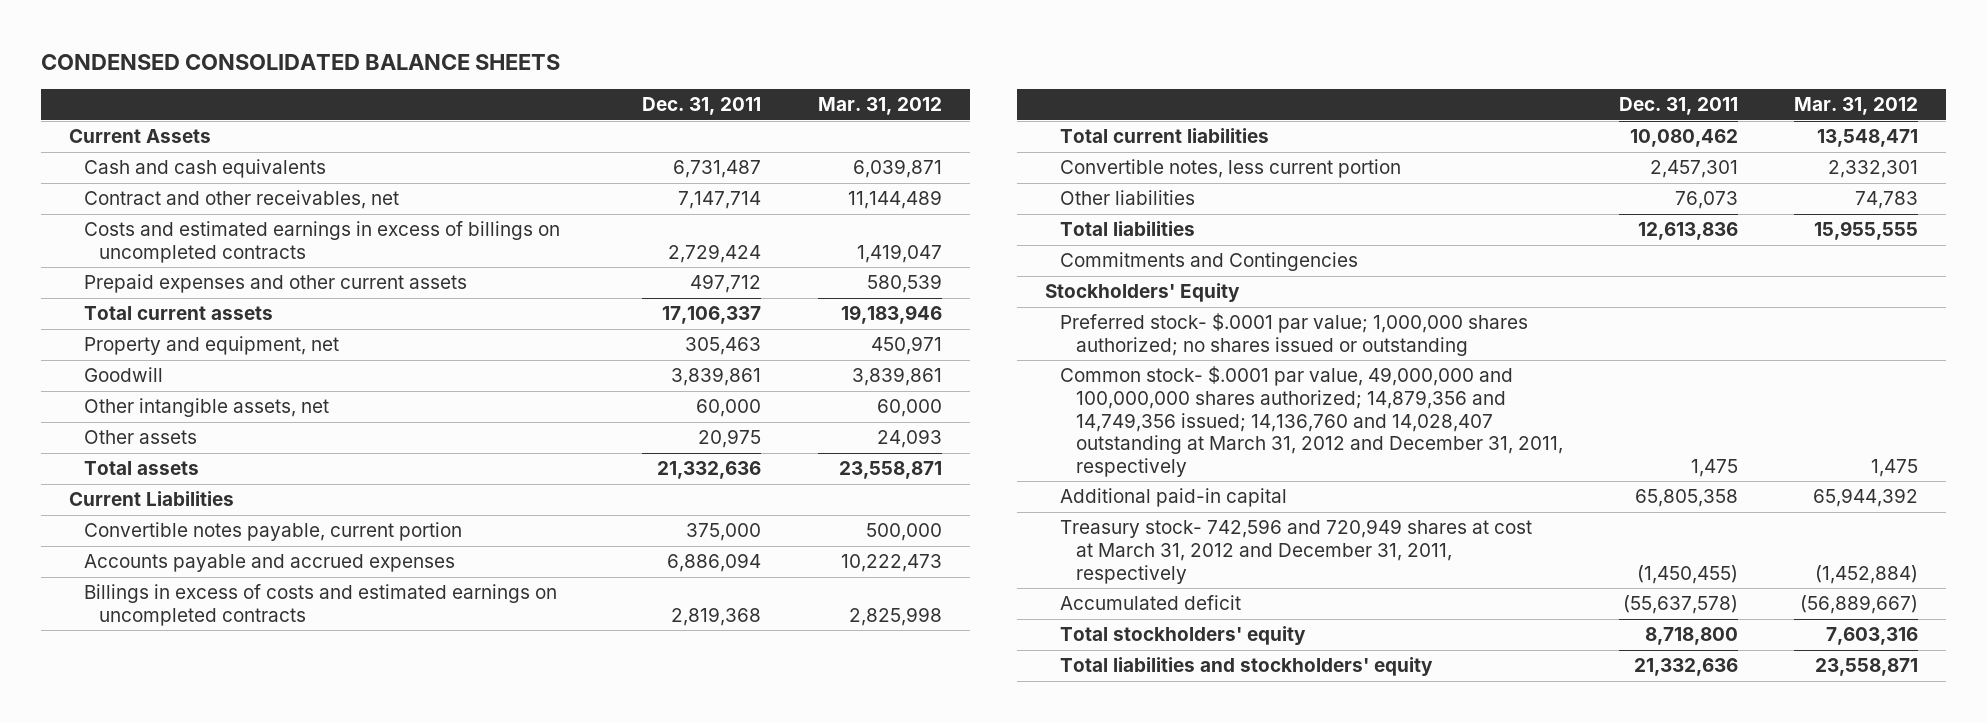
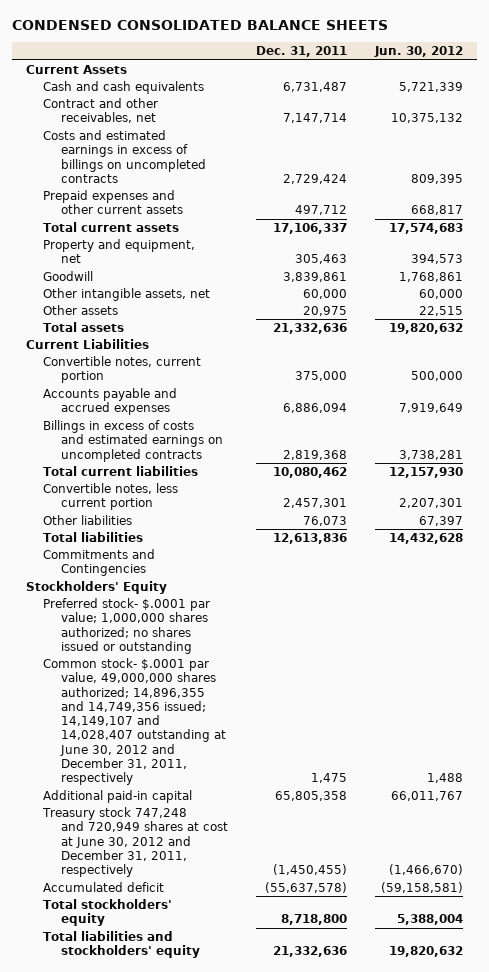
- | Dec. 31, 2011 | Mar. 31, 2012
+ | Dec. 31, 2011 | Jun. 30, 2012
- Convertible notes payable, current portion | 375,000 | 500,000
+ Convertible notes, current portion | 375,000 | 500,000
- Common stock- $.0001 par value, 49,000,000 and 100,000,000 shares authorized; 14,879,356 and 14,749,356 issued; 14,136,760 and 14,028,407 outstanding at March 31, 2012 and December 31, 2011, respectively | 1,475 | 1,475
+ Common stock- $.0001 par value, 49,000,000 shares authorized; 14,896,355 and 14,749,356 issued; 14,149,107 and 14,028,407 outstanding at June 30, 2012 and December 31, 2011, respectively | 1,475 | 1,488
- Treasury stock- 742,596 and 720,949 shares at cost at March 31, 2012 and December 31, 2011, respectively | (1,450,455) | (1,452,884)
+ Treasury stock 747,248 and 720,949 shares at cost at June 30, 2012 and December 31, 2011, respectively | (1,450,455) | (1,466,670)

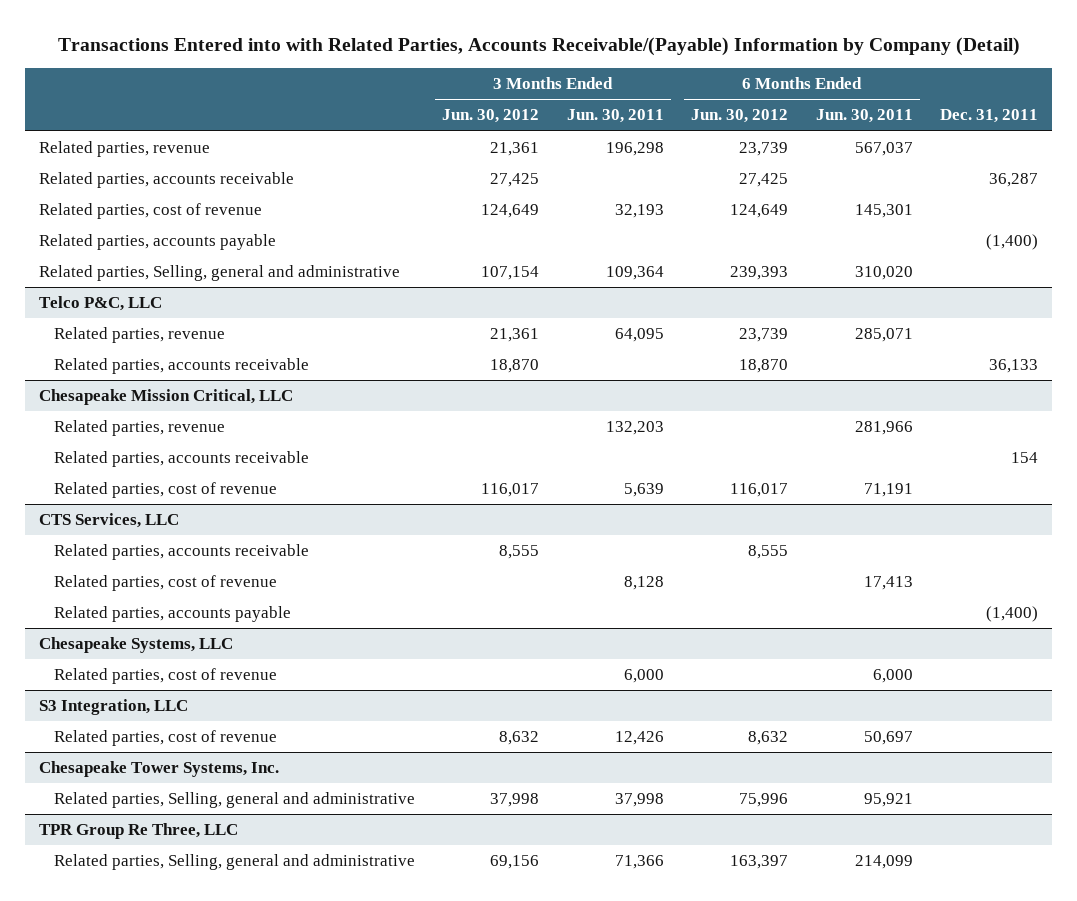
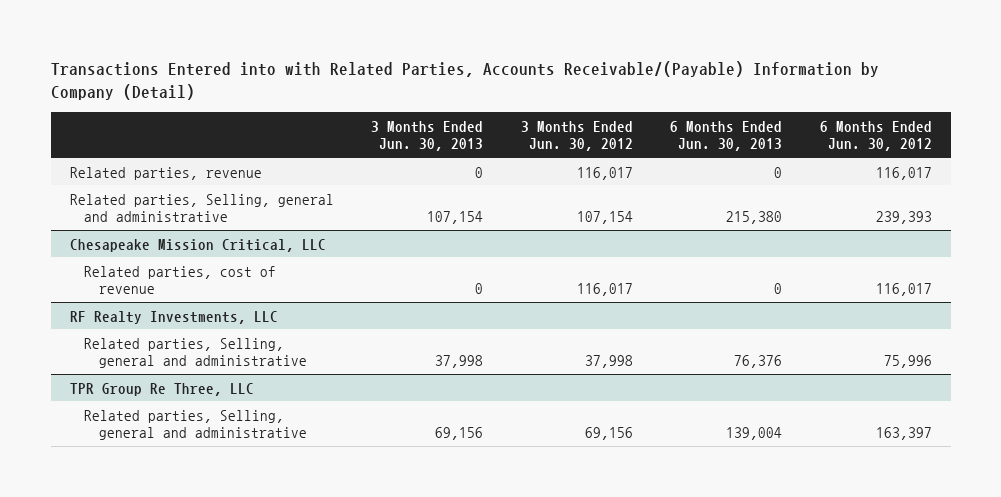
- | 3 Months Ended Jun. 30, 2012 | 3 Months Ended Jun. 30, 2011 | 6 Months Ended Jun. 30, 2012 | 6 Months Ended Jun. 30, 2011 | Dec. 31, 2011
+ | 3 Months Ended Jun. 30, 2013 | 3 Months Ended Jun. 30, 2012 | 6 Months Ended Jun. 30, 2013 | 6 Months Ended Jun. 30, 2012
- Related parties, revenue | 21,361 | 196,298 | 23,739 | 567,037 |
- Related parties, accounts receivable | 27,425 | | 27,425 | | 36,287
- Related parties, cost of revenue | 124,649 | 32,193 | 124,649 | 145,301 |
- Related parties, accounts payable | | | | | (1,400)
+ Related parties, revenue | 0 | 116,017 | 0 | 116,017
- Telco P&C, LLC
- Related parties, revenue | 21,361 | 64,095 | 23,739 | 285,071 |
- Related parties, accounts receivable | 18,870 | | 18,870 | | 36,133
@ Chesapeake Mission Critical, LLC
- Related parties, revenue | | 132,203 | | 281,966 |
- Related parties, accounts receivable | | | | | 154
- CTS Services, LLC
- Related parties, accounts receivable | 8,555 | | 8,555 | |
- Related parties, cost of revenue | | 8,128 | | 17,413 |
- Related parties, accounts payable | | | | | (1,400)
- Chesapeake Systems, LLC
- Related parties, cost of revenue | | 6,000 | | 6,000 |
- S3 Integration, LLC
- Related parties, cost of revenue | 8,632 | 12,426 | 8,632 | 50,697 |
- Chesapeake Tower Systems, Inc.
+ RF Realty Investments, LLC

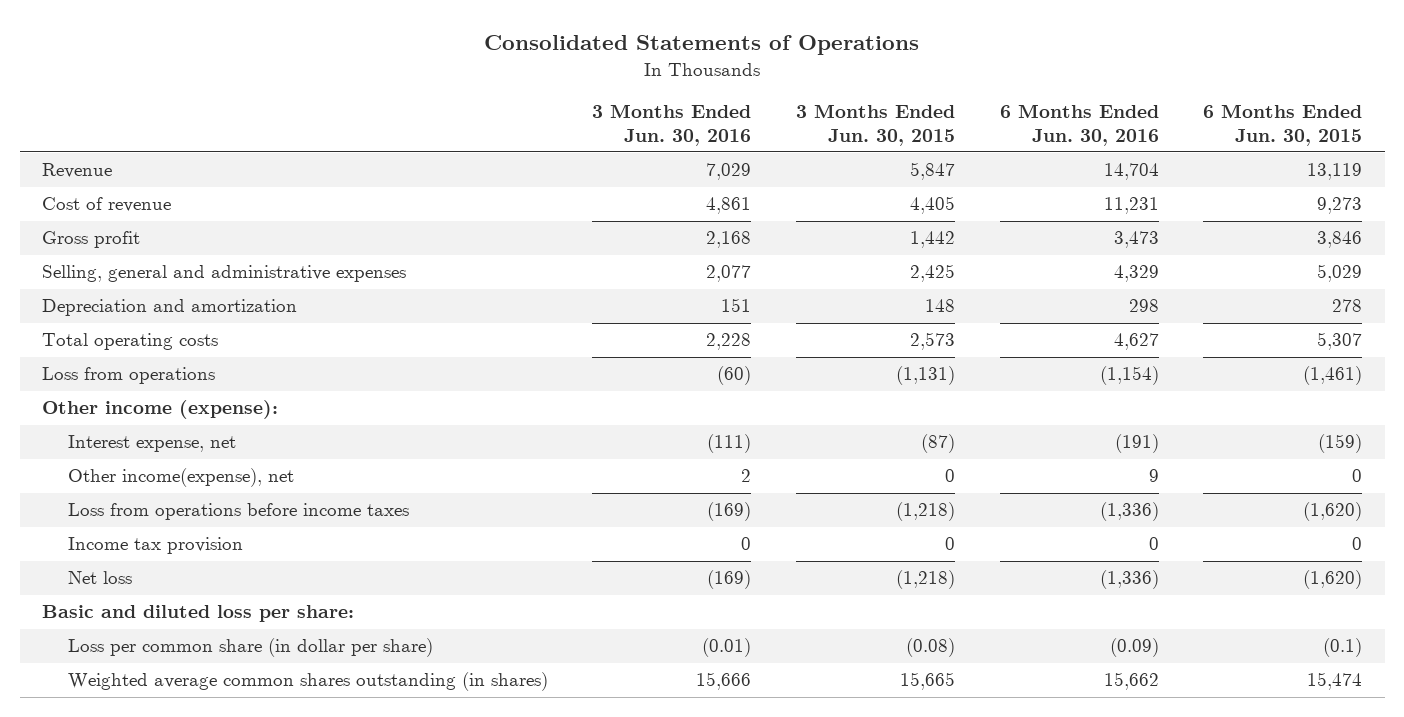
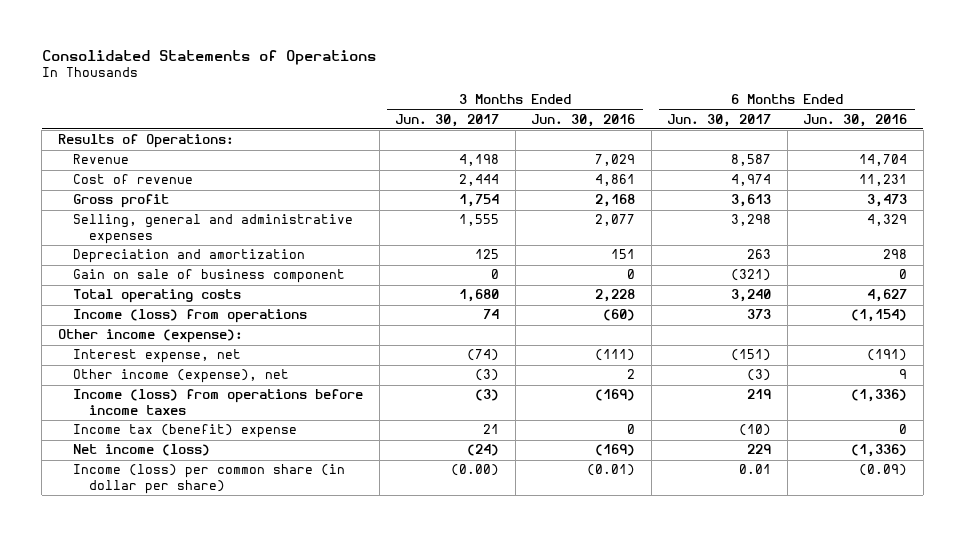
- | 3 Months Ended Jun. 30, 2016 | 3 Months Ended Jun. 30, 2015 | 6 Months Ended Jun. 30, 2016 | 6 Months Ended Jun. 30, 2015
+ | 3 Months Ended Jun. 30, 2017 | 3 Months Ended Jun. 30, 2016 | 6 Months Ended Jun. 30, 2017 | 6 Months Ended Jun. 30, 2016
+ Results of Operations:
+ Gain on sale of business component | 0 | 0 | (321) | 0
- Loss from operations | (60) | (1,131) | (1,154) | (1,461)
+ Income (loss) from operations | 74 | (60) | 373 | (1,154)
- Other income(expense), net | 2 | 0 | 9 | 0
- Loss from operations before income taxes | (169) | (1,218) | (1,336) | (1,620)
- Income tax provision | 0 | 0 | 0 | 0
- Net loss | (169) | (1,218) | (1,336) | (1,620)
- Basic and diluted loss per share:
- Loss per common share (in dollar per share) | (0.01) | (0.08) | (0.09) | (0.1)
- Weighted average common shares outstanding (in shares) | 15,666 | 15,665 | 15,662 | 15,474
+ Other income (expense), net | (3) | 2 | (3) | 9
+ Income (loss) from operations before income taxes | (3) | (169) | 219 | (1,336)
+ Income tax (benefit) expense | 21 | 0 | (10) | 0
+ Net income (loss) | (24) | (169) | 229 | (1,336)
+ Income (loss) per common share (in dollar per share) | (0.00) | (0.01) | 0.01 | (0.09)

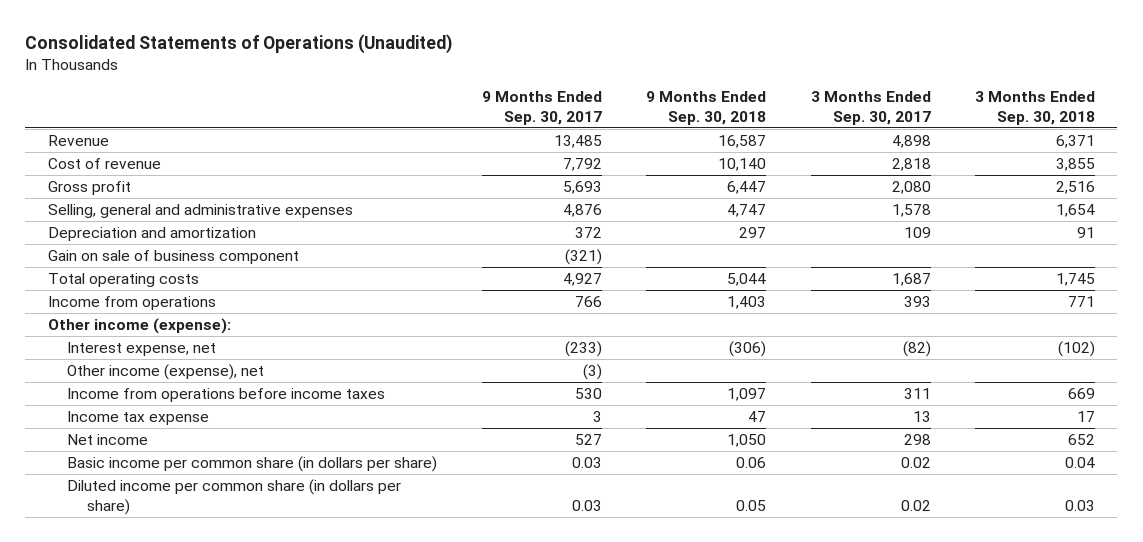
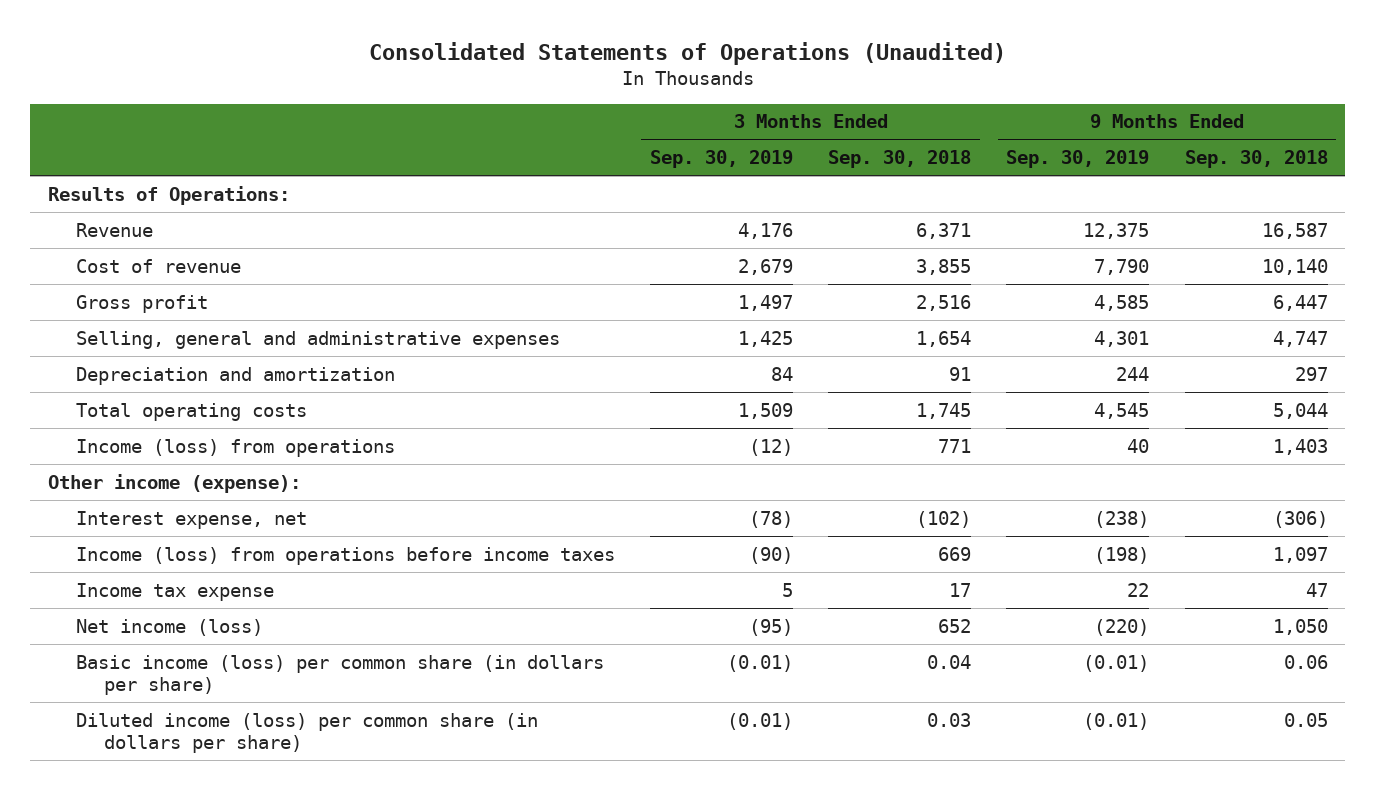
- | 9 Months Ended Sep. 30, 2017 | 9 Months Ended Sep. 30, 2018 | 3 Months Ended Sep. 30, 2017 | 3 Months Ended Sep. 30, 2018
+ | 3 Months Ended Sep. 30, 2019 | 3 Months Ended Sep. 30, 2018 | 9 Months Ended Sep. 30, 2019 | 9 Months Ended Sep. 30, 2018
+ Results of Operations:
- Gain on sale of business component | (321) | | |
- Income from operations | 766 | 1,403 | 393 | 771
+ Income (loss) from operations | (12) | 771 | 40 | 1,403
- Other income (expense), net | (3) | | |
- Income from operations before income taxes | 530 | 1,097 | 311 | 669
+ Income (loss) from operations before income taxes | (90) | 669 | (198) | 1,097
- Net income | 527 | 1,050 | 298 | 652
- Basic income per common share (in dollars per share) | 0.03 | 0.06 | 0.02 | 0.04
- Diluted income per common share (in dollars per share) | 0.03 | 0.05 | 0.02 | 0.03
+ Net income (loss) | (95) | 652 | (220) | 1,050
+ Basic income (loss) per common share (in dollars per share) | (0.01) | 0.04 | (0.01) | 0.06
+ Diluted income (loss) per common share (in dollars per share) | (0.01) | 0.03 | (0.01) | 0.05

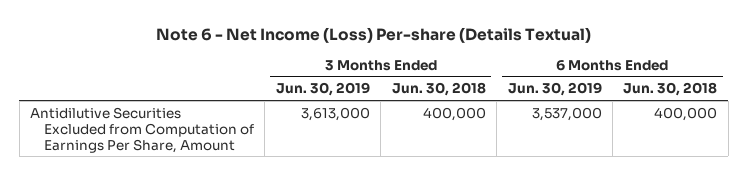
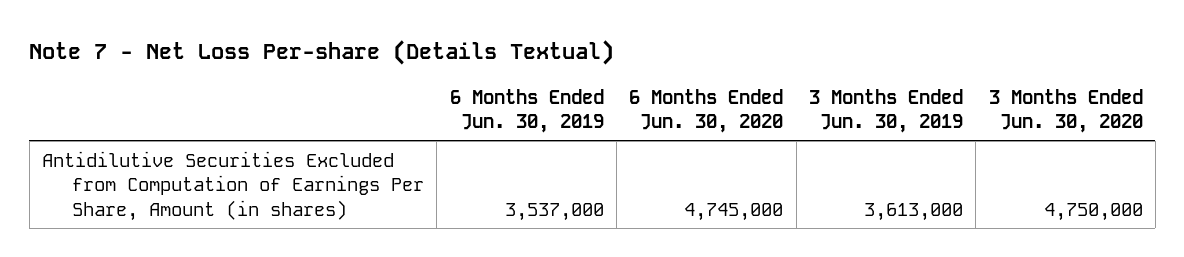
- Note 6 - Net Income (Loss) Per-share (Details Textual)
+ Note 7 - Net Loss Per-share (Details Textual)
- | 3 Months Ended Jun. 30, 2019 | 3 Months Ended Jun. 30, 2018 | 6 Months Ended Jun. 30, 2019 | 6 Months Ended Jun. 30, 2018
+ | 6 Months Ended Jun. 30, 2019 | 6 Months Ended Jun. 30, 2020 | 3 Months Ended Jun. 30, 2019 | 3 Months Ended Jun. 30, 2020
- Antidilutive Securities Excluded from Computation of Earnings Per Share, Amount | 3,613,000 | 400,000 | 3,537,000 | 400,000
+ Antidilutive Securities Excluded from Computation of Earnings Per Share, Amount (in shares) | 3,537,000 | 4,745,000 | 3,613,000 | 4,750,000

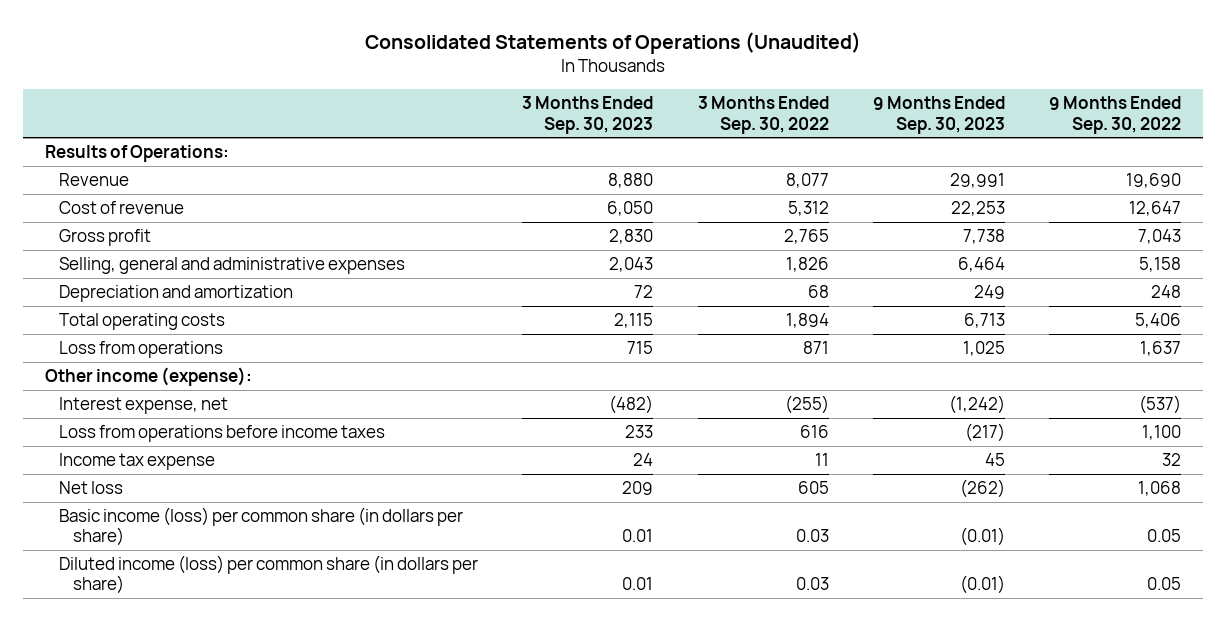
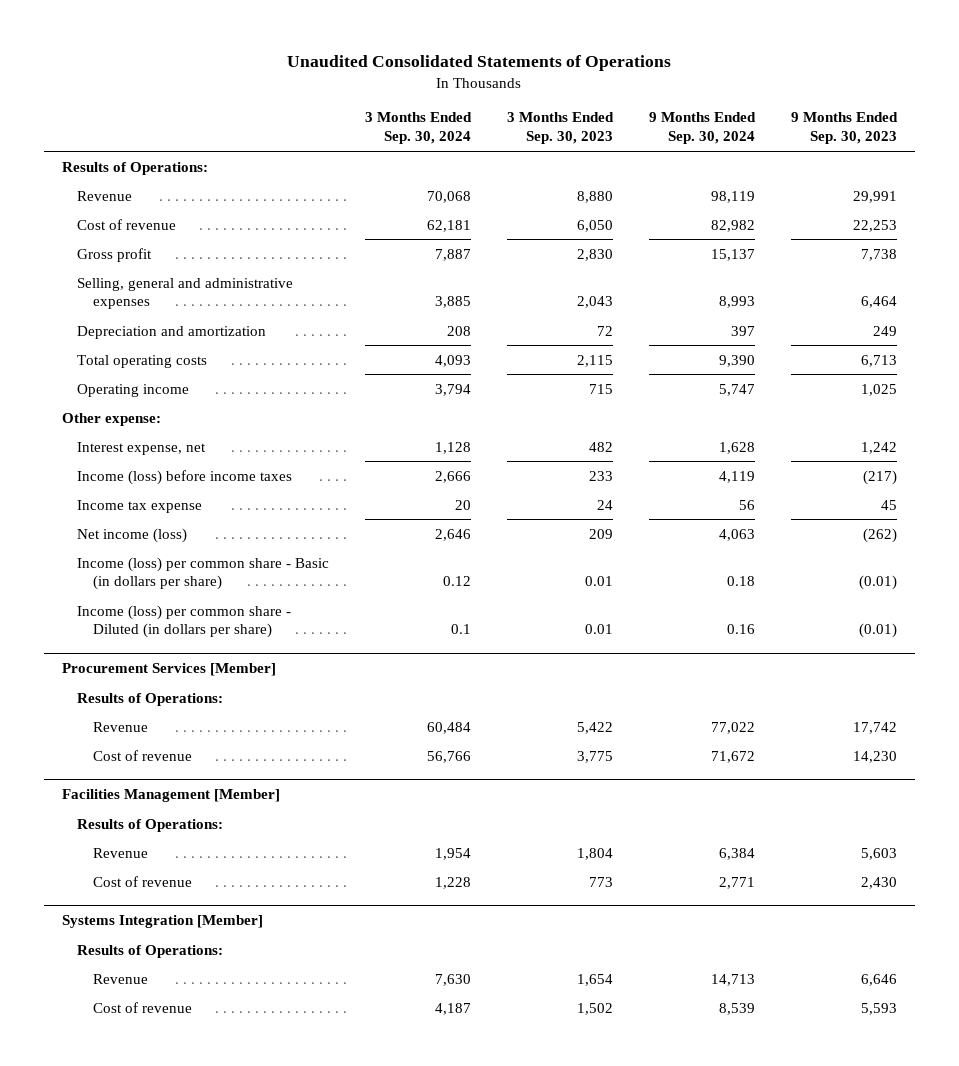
- Consolidated Statements of Operations (Unaudited)
+ Unaudited Consolidated Statements of Operations
- | 3 Months Ended Sep. 30, 2023 | 3 Months Ended Sep. 30, 2022 | 9 Months Ended Sep. 30, 2023 | 9 Months Ended Sep. 30, 2022
+ | 3 Months Ended Sep. 30, 2024 | 3 Months Ended Sep. 30, 2023 | 9 Months Ended Sep. 30, 2024 | 9 Months Ended Sep. 30, 2023
- Loss from operations | 715 | 871 | 1,025 | 1,637
- Other income (expense):
- Interest expense, net | (482) | (255) | (1,242) | (537)
- Loss from operations before income taxes | 233 | 616 | (217) | 1,100
+ Operating income | 3,794 | 715 | 5,747 | 1,025
+ Other expense:
+ Interest expense, net | 1,128 | 482 | 1,628 | 1,242
+ Income (loss) before income taxes | 2,666 | 233 | 4,119 | (217)
- Net loss | 209 | 605 | (262) | 1,068
- Basic income (loss) per common share (in dollars per share) | 0.01 | 0.03 | (0.01) | 0.05
- Diluted income (loss) per common share (in dollars per share) | 0.01 | 0.03 | (0.01) | 0.05
+ Net income (loss) | 2,646 | 209 | 4,063 | (262)
+ Income (loss) per common share - Basic (in dollars per share) | 0.12 | 0.01 | 0.18 | (0.01)
+ Income (loss) per common share - Diluted (in dollars per share) | 0.1 | 0.01 | 0.16 | (0.01)
+ Procurement Services [Member]
+ Results of Operations:
+ Revenue | 60,484 | 5,422 | 77,022 | 17,742
+ Cost of revenue | 56,766 | 3,775 | 71,672 | 14,230
+ Facilities Management [Member]
+ Results of Operations:
+ Revenue | 1,954 | 1,804 | 6,384 | 5,603
+ Cost of revenue | 1,228 | 773 | 2,771 | 2,430
+ Systems Integration [Member]
+ Results of Operations:
+ Revenue | 7,630 | 1,654 | 14,713 | 6,646
+ Cost of revenue | 4,187 | 1,502 | 8,539 | 5,593

